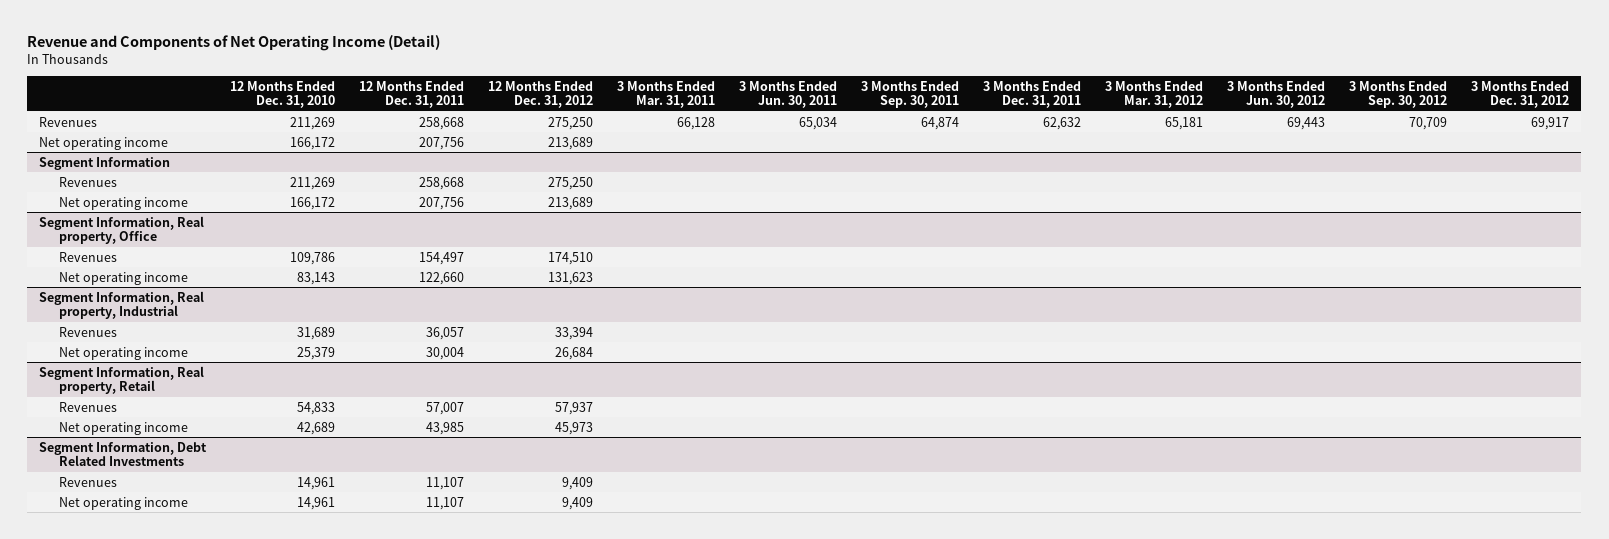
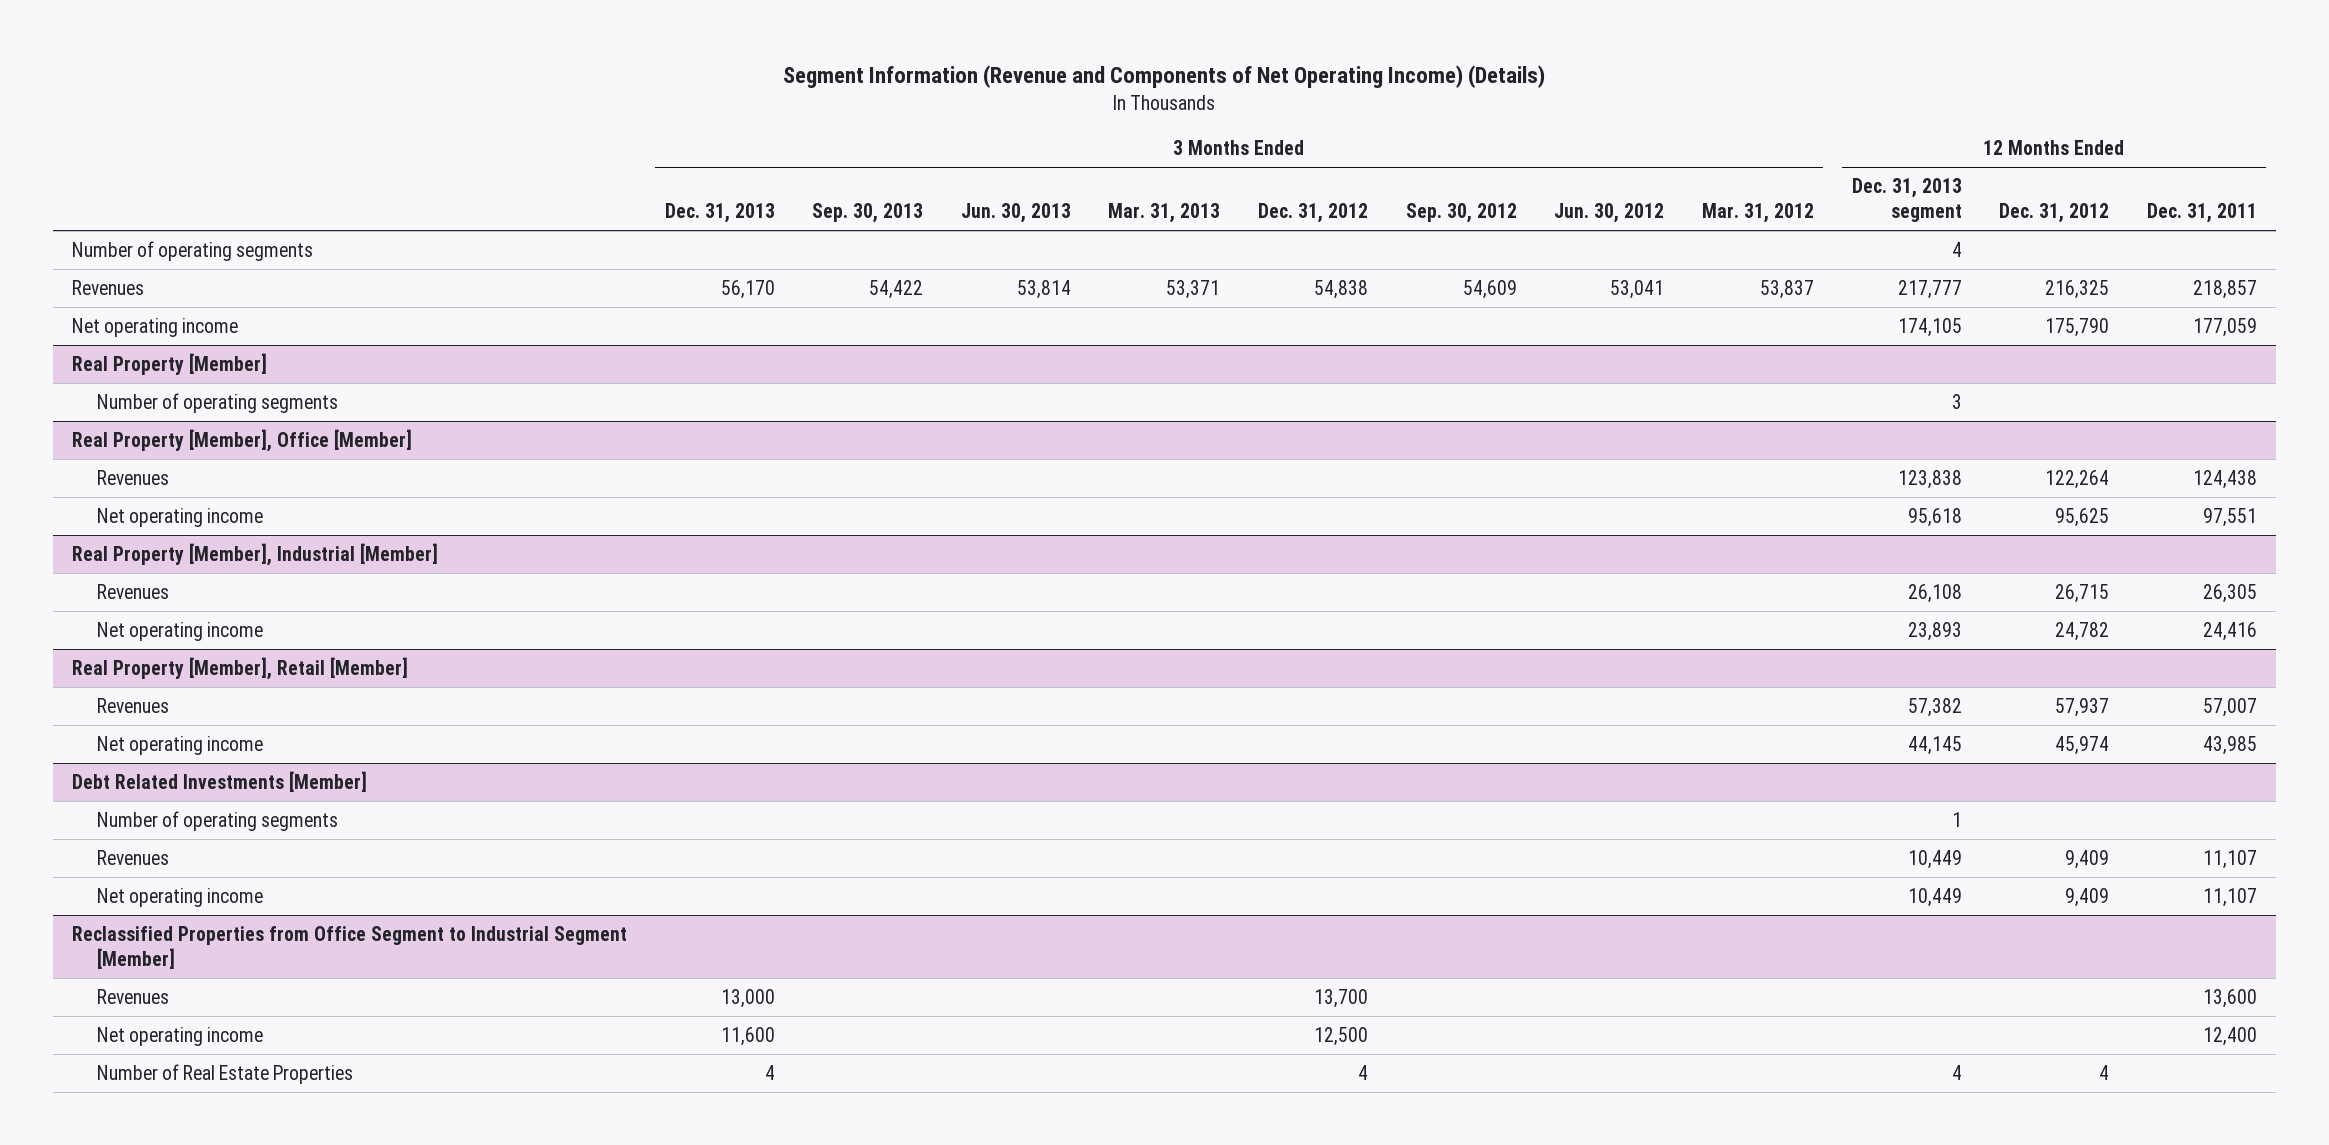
- Revenue and Components of Net Operating Income (Detail)
+ Segment Information (Revenue and Components of Net Operating Income) (Details)
- | 12 Months Ended Dec. 31, 2010 | 12 Months Ended Dec. 31, 2011 | 12 Months Ended Dec. 31, 2012 | 3 Months Ended Mar. 31, 2011 | 3 Months Ended Jun. 30, 2011 | 3 Months Ended Sep. 30, 2011 | 3 Months Ended Dec. 31, 2011 | 3 Months Ended Mar. 31, 2012 | 3 Months Ended Jun. 30, 2012 | 3 Months Ended Sep. 30, 2012 | 3 Months Ended Dec. 31, 2012
+ | 3 Months Ended Dec. 31, 2013 | 3 Months Ended Sep. 30, 2013 | 3 Months Ended Jun. 30, 2013 | 3 Months Ended Mar. 31, 2013 | 3 Months Ended Dec. 31, 2012 | 3 Months Ended Sep. 30, 2012 | 3 Months Ended Jun. 30, 2012 | 3 Months Ended Mar. 31, 2012 | 12 Months Ended Dec. 31, 2013 segment | 12 Months Ended Dec. 31, 2012 | 12 Months Ended Dec. 31, 2011
- Revenues | 211,269 | 258,668 | 275,250 | 66,128 | 65,034 | 64,874 | 62,632 | 65,181 | 69,443 | 70,709 | 69,917
- Net operating income | 166,172 | 207,756 | 213,689 | | | | | | | |
- Segment Information
- Revenues | 211,269 | 258,668 | 275,250 | | | | | | | |
- Net operating income | 166,172 | 207,756 | 213,689 | | | | | | | |
- Segment Information, Real property, Office
- Revenues | 109,786 | 154,497 | 174,510 | | | | | | | |
- Net operating income | 83,143 | 122,660 | 131,623 | | | | | | | |
- Segment Information, Real property, Industrial
- Revenues | 31,689 | 36,057 | 33,394 | | | | | | | |
- Net operating income | 25,379 | 30,004 | 26,684 | | | | | | | |
- Segment Information, Real property, Retail
+ Number of operating segments | | | | | | | | | 4 | |
+ Revenues | 56,170 | 54,422 | 53,814 | 53,371 | 54,838 | 54,609 | 53,041 | 53,837 | 217,777 | 216,325 | 218,857
+ Net operating income | | | | | | | | | 174,105 | 175,790 | 177,059
+ Real Property [Member]
+ Number of operating segments | | | | | | | | | 3 | |
+ Real Property [Member], Office [Member]
+ Revenues | | | | | | | | | 123,838 | 122,264 | 124,438
+ Net operating income | | | | | | | | | 95,618 | 95,625 | 97,551
+ Real Property [Member], Industrial [Member]
+ Revenues | | | | | | | | | 26,108 | 26,715 | 26,305
+ Net operating income | | | | | | | | | 23,893 | 24,782 | 24,416
+ Real Property [Member], Retail [Member]
- Net operating income | 42,689 | 43,985 | 45,973 | | | | | | | |
- Segment Information, Debt Related Investments
+ Net operating income | | | | | | | | | 44,145 | 45,974 | 43,985
+ Debt Related Investments [Member]
+ Number of operating segments | | | | | | | | | 1 | |
+ Reclassified Properties from Office Segment to Industrial Segment [Member]
+ Revenues | 13,000 | | | | 13,700 | | | | | | 13,600
+ Net operating income | 11,600 | | | | 12,500 | | | | | | 12,400
+ Number of Real Estate Properties | 4 | | | | 4 | | | | 4 | 4 |

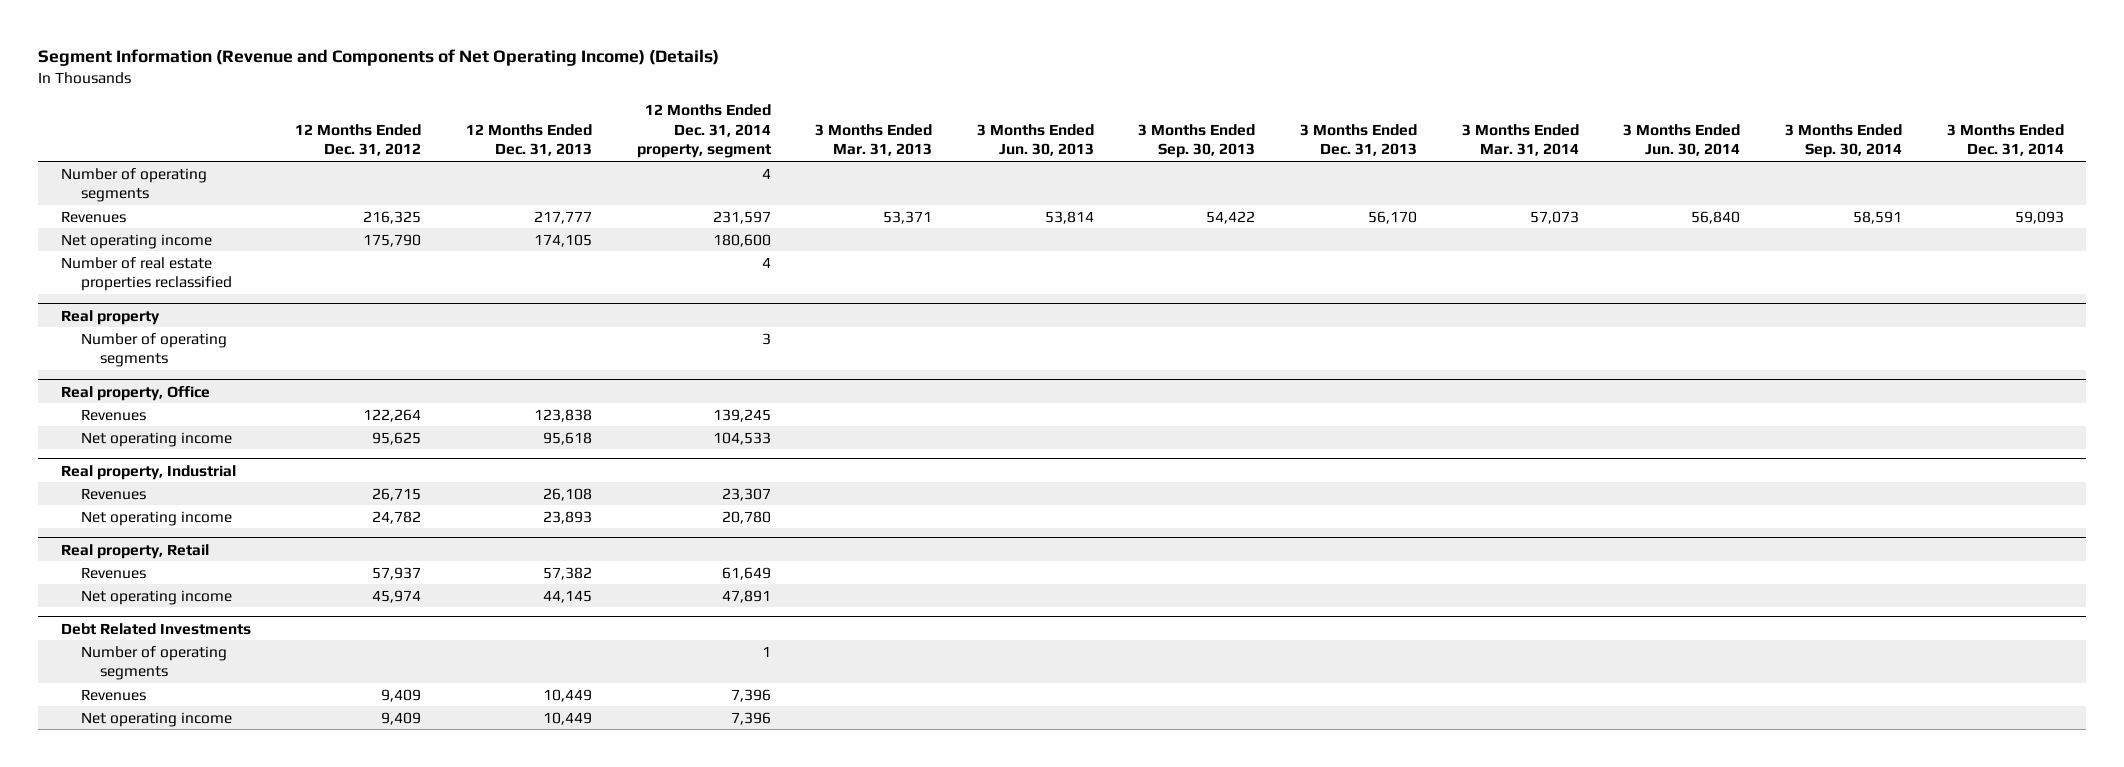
- | 3 Months Ended Dec. 31, 2013 | 3 Months Ended Sep. 30, 2013 | 3 Months Ended Jun. 30, 2013 | 3 Months Ended Mar. 31, 2013 | 3 Months Ended Dec. 31, 2012 | 3 Months Ended Sep. 30, 2012 | 3 Months Ended Jun. 30, 2012 | 3 Months Ended Mar. 31, 2012 | 12 Months Ended Dec. 31, 2013 segment | 12 Months Ended Dec. 31, 2012 | 12 Months Ended Dec. 31, 2011
+ | 12 Months Ended Dec. 31, 2012 | 12 Months Ended Dec. 31, 2013 | 12 Months Ended Dec. 31, 2014 property, segment | 3 Months Ended Mar. 31, 2013 | 3 Months Ended Jun. 30, 2013 | 3 Months Ended Sep. 30, 2013 | 3 Months Ended Dec. 31, 2013 | 3 Months Ended Mar. 31, 2014 | 3 Months Ended Jun. 30, 2014 | 3 Months Ended Sep. 30, 2014 | 3 Months Ended Dec. 31, 2014
- Real Property [Member]
+ Number of real estate properties reclassified | | | 4 | | | | | | | |
+ Real property
- Real Property [Member], Office [Member]
+ Real property, Office
- Real Property [Member], Industrial [Member]
+ Real property, Industrial
- Real Property [Member], Retail [Member]
+ Real property, Retail
- Debt Related Investments [Member]
+ Debt Related Investments
- Reclassified Properties from Office Segment to Industrial Segment [Member]
- Revenues | 13,000 | | | | 13,700 | | | | | | 13,600
- Net operating income | 11,600 | | | | 12,500 | | | | | | 12,400
- Number of Real Estate Properties | 4 | | | | 4 | | | | 4 | 4 |

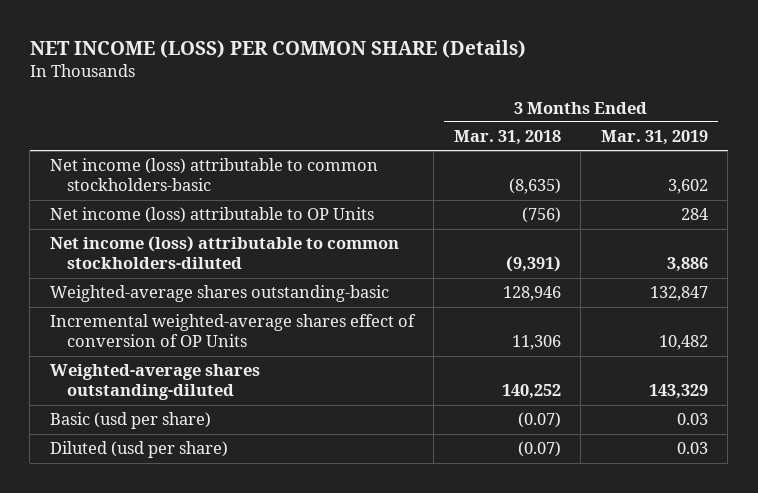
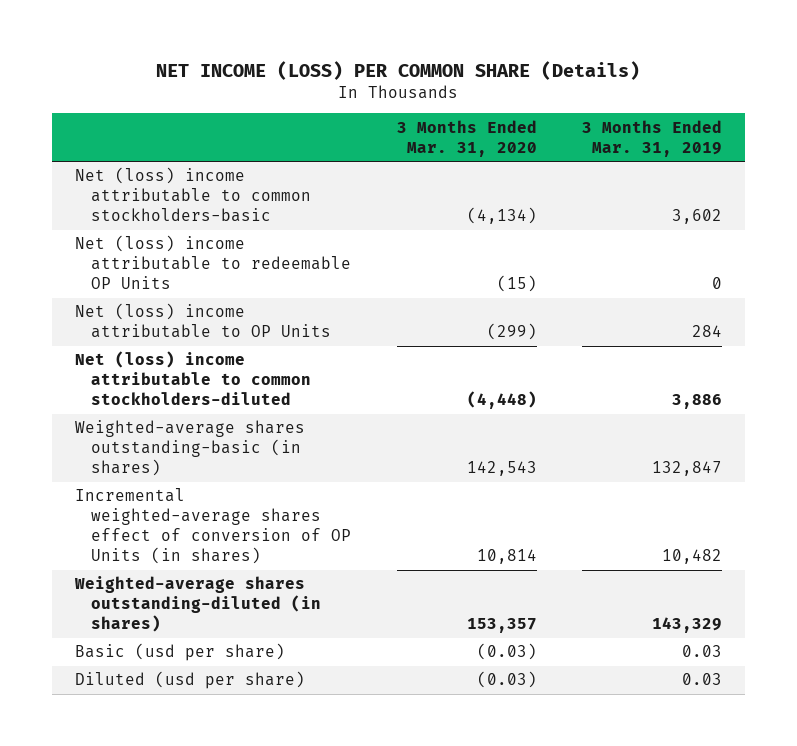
- | 3 Months Ended Mar. 31, 2018 | 3 Months Ended Mar. 31, 2019
+ | 3 Months Ended Mar. 31, 2020 | 3 Months Ended Mar. 31, 2019
- Net income (loss) attributable to common stockholders-basic | (8,635) | 3,602
- Net income (loss) attributable to OP Units | (756) | 284
- Net income (loss) attributable to common stockholders-diluted | (9,391) | 3,886
- Weighted-average shares outstanding-basic | 128,946 | 132,847
- Incremental weighted-average shares effect of conversion of OP Units | 11,306 | 10,482
- Weighted-average shares outstanding-diluted | 140,252 | 143,329
+ Net (loss) income attributable to common stockholders-basic | (4,134) | 3,602
+ Net (loss) income attributable to redeemable OP Units | (15) | 0
+ Net (loss) income attributable to OP Units | (299) | 284
+ Net (loss) income attributable to common stockholders-diluted | (4,448) | 3,886
+ Weighted-average shares outstanding-basic (in shares) | 142,543 | 132,847
+ Incremental weighted-average shares effect of conversion of OP Units (in shares) | 10,814 | 10,482
+ Weighted-average shares outstanding-diluted (in shares) | 153,357 | 143,329

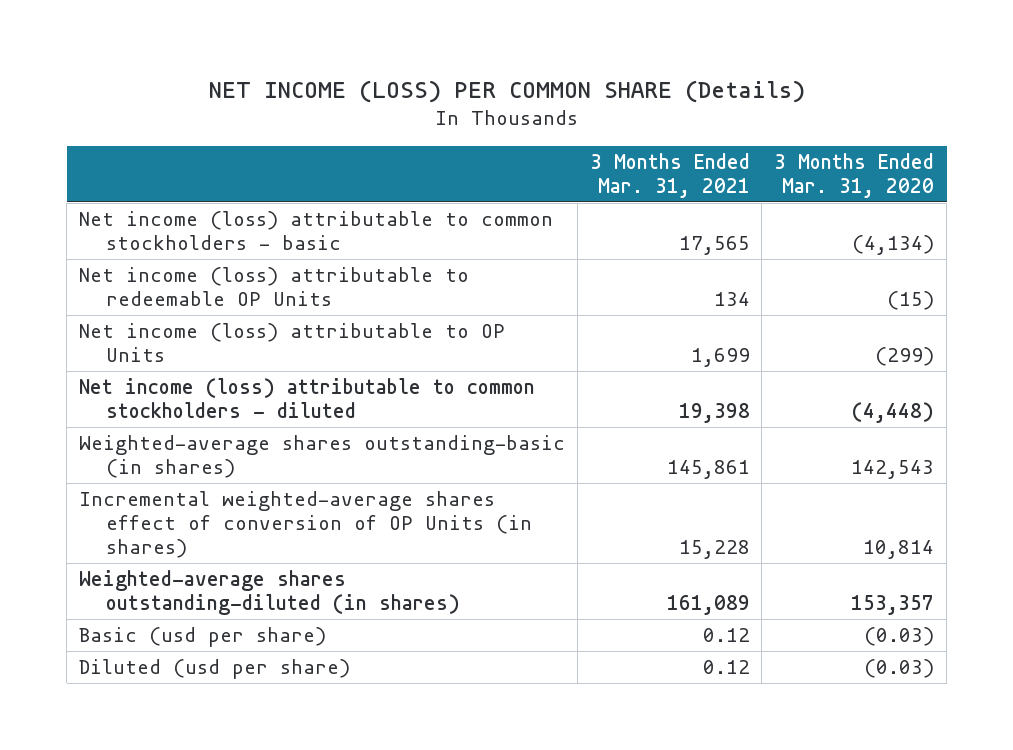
- | 3 Months Ended Mar. 31, 2020 | 3 Months Ended Mar. 31, 2019
+ | 3 Months Ended Mar. 31, 2021 | 3 Months Ended Mar. 31, 2020
- Net (loss) income attributable to common stockholders-basic | (4,134) | 3,602
- Net (loss) income attributable to redeemable OP Units | (15) | 0
- Net (loss) income attributable to OP Units | (299) | 284
- Net (loss) income attributable to common stockholders-diluted | (4,448) | 3,886
+ Net income (loss) attributable to common stockholders - basic | 17,565 | (4,134)
+ Net income (loss) attributable to redeemable OP Units | 134 | (15)
+ Net income (loss) attributable to OP Units | 1,699 | (299)
+ Net income (loss) attributable to common stockholders - diluted | 19,398 | (4,448)

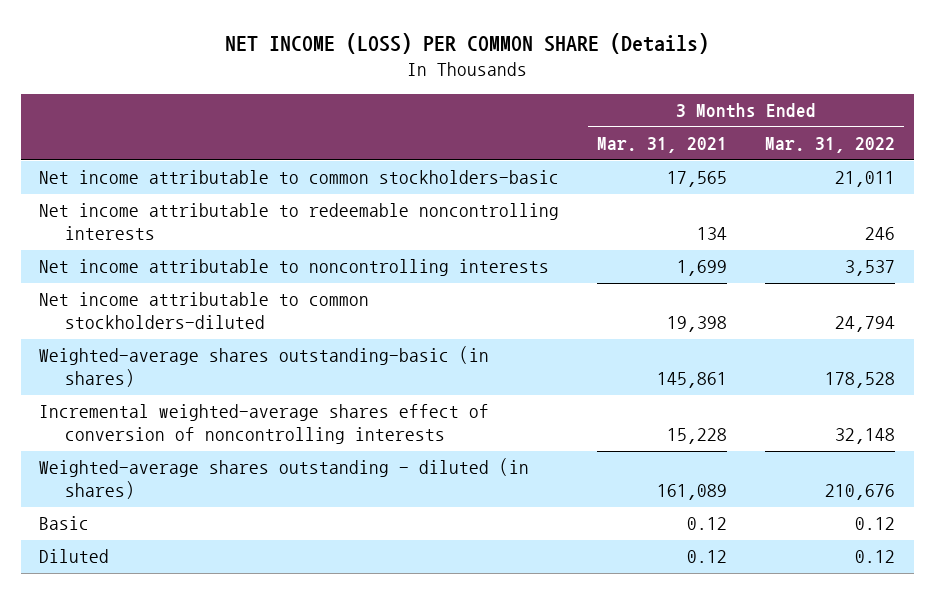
- | 3 Months Ended Mar. 31, 2021 | 3 Months Ended Mar. 31, 2020
+ | 3 Months Ended Mar. 31, 2021 | 3 Months Ended Mar. 31, 2022
- Net income (loss) attributable to common stockholders - basic | 17,565 | (4,134)
- Net income (loss) attributable to redeemable OP Units | 134 | (15)
- Net income (loss) attributable to OP Units | 1,699 | (299)
- Net income (loss) attributable to common stockholders - diluted | 19,398 | (4,448)
+ Net income attributable to common stockholders-basic | 17,565 | 21,011
+ Net income attributable to redeemable noncontrolling interests | 134 | 246
+ Net income attributable to noncontrolling interests | 1,699 | 3,537
+ Net income attributable to common stockholders-diluted | 19,398 | 24,794
- Incremental weighted-average shares effect of conversion of OP Units (in shares) | 15,228 | 10,814
- Weighted-average shares outstanding-diluted (in shares) | 161,089 | 153,357
- Basic (usd per share) | 0.12 | (0.03)
- Diluted (usd per share) | 0.12 | (0.03)
+ Incremental weighted-average shares effect of conversion of noncontrolling interests | 15,228 | 32,148
+ Weighted-average shares outstanding - diluted (in shares) | 161,089 | 210,676
+ Basic | 0.12 | 0.12
+ Diluted | 0.12 | 0.12

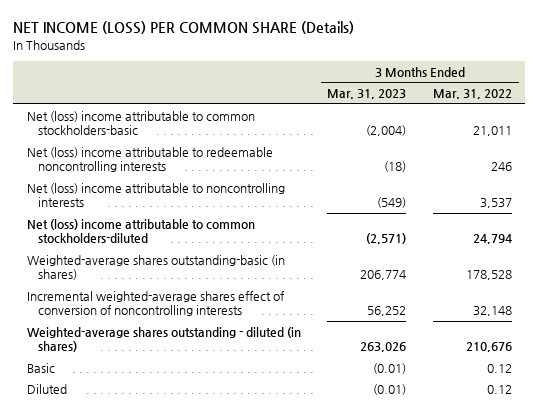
- | 3 Months Ended Mar. 31, 2021 | 3 Months Ended Mar. 31, 2022
+ | 3 Months Ended Mar. 31, 2023 | 3 Months Ended Mar. 31, 2022
- Net income attributable to common stockholders-basic | 17,565 | 21,011
- Net income attributable to redeemable noncontrolling interests | 134 | 246
- Net income attributable to noncontrolling interests | 1,699 | 3,537
- Net income attributable to common stockholders-diluted | 19,398 | 24,794
+ Net (loss) income attributable to common stockholders-basic | (2,004) | 21,011
+ Net (loss) income attributable to redeemable noncontrolling interests | (18) | 246
+ Net (loss) income attributable to noncontrolling interests | (549) | 3,537
+ Net (loss) income attributable to common stockholders-diluted | (2,571) | 24,794

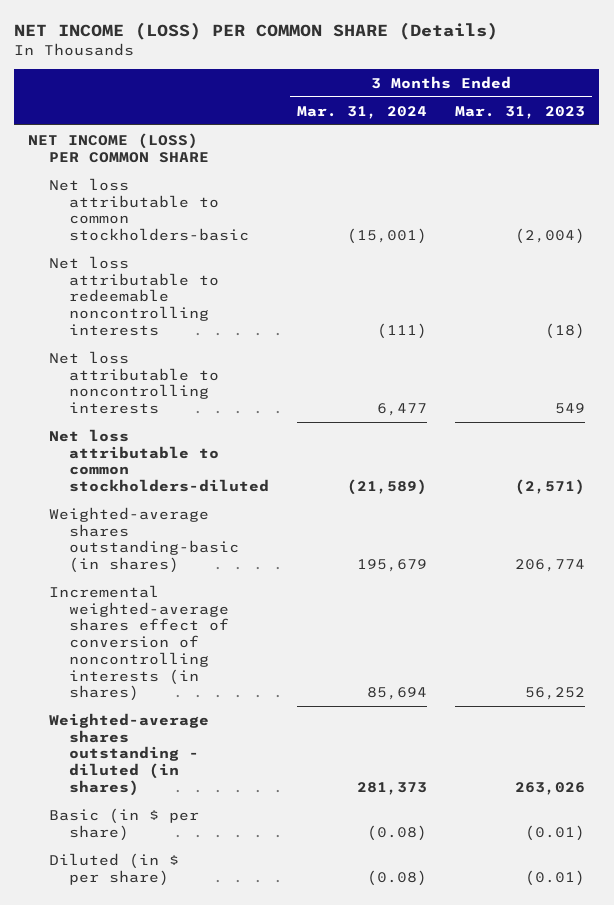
- | 3 Months Ended Mar. 31, 2023 | 3 Months Ended Mar. 31, 2022
+ | 3 Months Ended Mar. 31, 2024 | 3 Months Ended Mar. 31, 2023
- Net (loss) income attributable to common stockholders-basic | (2,004) | 21,011
- Net (loss) income attributable to redeemable noncontrolling interests | (18) | 246
- Net (loss) income attributable to noncontrolling interests | (549) | 3,537
- Net (loss) income attributable to common stockholders-diluted | (2,571) | 24,794
+ NET INCOME (LOSS) PER COMMON SHARE
+ Net loss attributable to common stockholders-basic | (15,001) | (2,004)
+ Net loss attributable to redeemable noncontrolling interests | (111) | (18)
+ Net loss attributable to noncontrolling interests | 6,477 | 549
+ Net loss attributable to common stockholders-diluted | (21,589) | (2,571)
- Incremental weighted-average shares effect of conversion of noncontrolling interests | 56,252 | 32,148
+ Incremental weighted-average shares effect of conversion of noncontrolling interests (in shares) | 85,694 | 56,252
- Basic | (0.01) | 0.12
- Diluted | (0.01) | 0.12
+ Basic (in $ per share) | (0.08) | (0.01)
+ Diluted (in $ per share) | (0.08) | (0.01)

